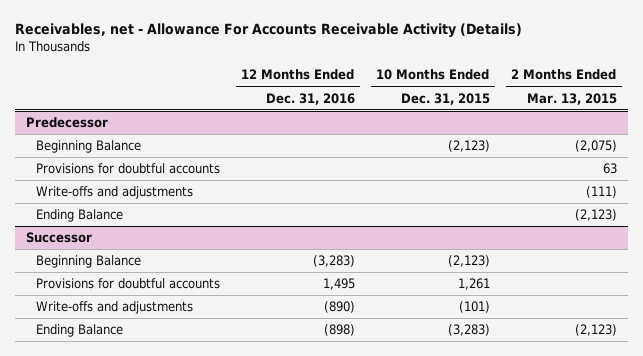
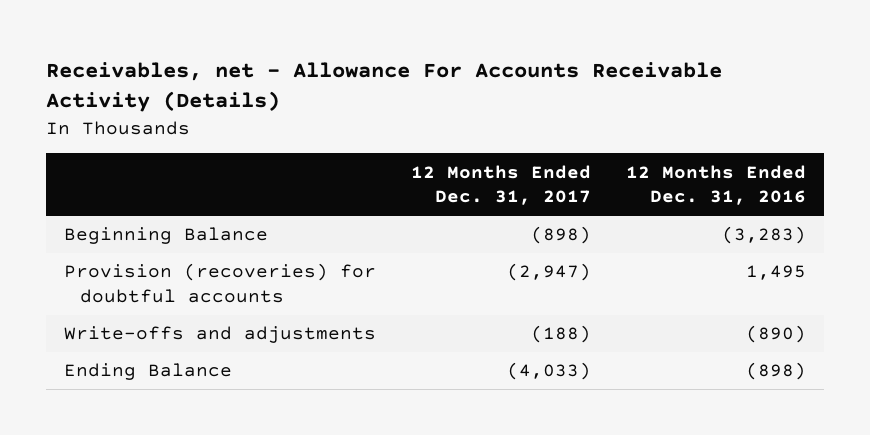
- | 12 Months Ended Dec. 31, 2016 | 10 Months Ended Dec. 31, 2015 | 2 Months Ended Mar. 13, 2015
+ | 12 Months Ended Dec. 31, 2017 | 12 Months Ended Dec. 31, 2016
- Predecessor
- Beginning Balance | | (2,123) | (2,075)
- Provisions for doubtful accounts | | | 63
- Write-offs and adjustments | | | (111)
- Ending Balance | | | (2,123)
- Successor
- Provisions for doubtful accounts | 1,495 | 1,261 |
+ Provision (recoveries) for doubtful accounts | (2,947) | 1,495

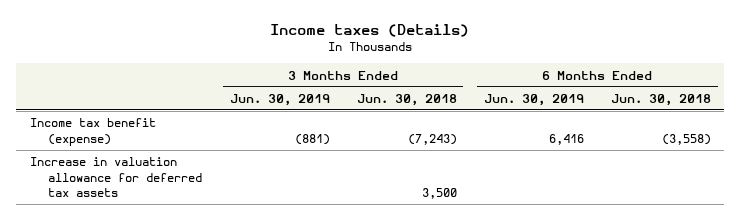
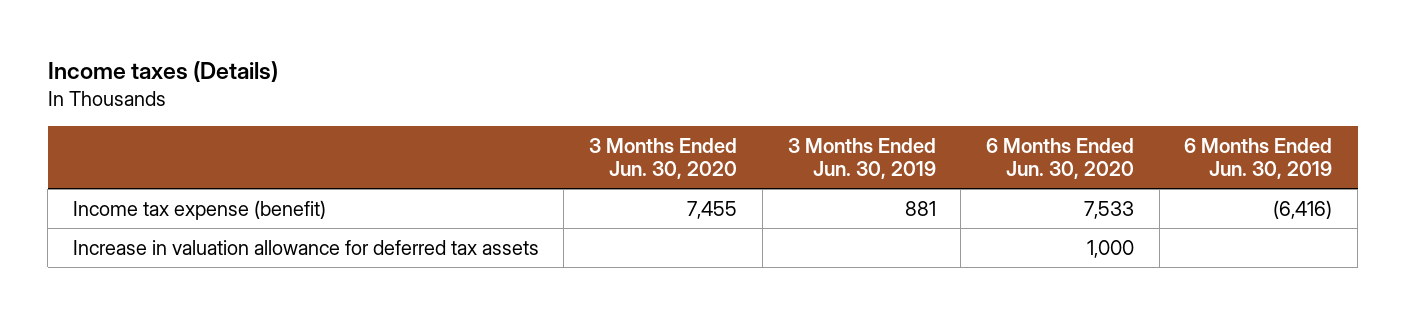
- | 3 Months Ended Jun. 30, 2019 | 3 Months Ended Jun. 30, 2018 | 6 Months Ended Jun. 30, 2019 | 6 Months Ended Jun. 30, 2018
+ | 3 Months Ended Jun. 30, 2020 | 3 Months Ended Jun. 30, 2019 | 6 Months Ended Jun. 30, 2020 | 6 Months Ended Jun. 30, 2019
- Income tax benefit (expense) | (881) | (7,243) | 6,416 | (3,558)
+ Income tax expense (benefit) | 7,455 | 881 | 7,533 | (6,416)

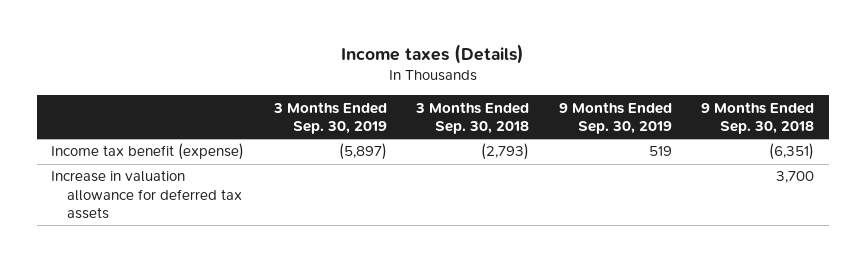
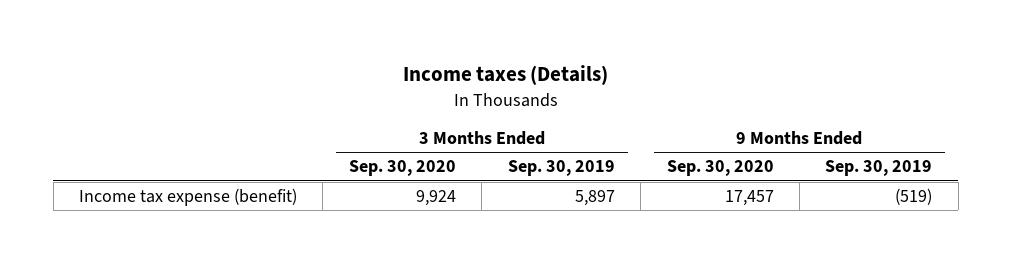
- | 3 Months Ended Sep. 30, 2019 | 3 Months Ended Sep. 30, 2018 | 9 Months Ended Sep. 30, 2019 | 9 Months Ended Sep. 30, 2018
+ | 3 Months Ended Sep. 30, 2020 | 3 Months Ended Sep. 30, 2019 | 9 Months Ended Sep. 30, 2020 | 9 Months Ended Sep. 30, 2019
- Income tax benefit (expense) | (5,897) | (2,793) | 519 | (6,351)
- Increase in valuation allowance for deferred tax assets | | | | 3,700
+ Income tax expense (benefit) | 9,924 | 5,897 | 17,457 | (519)

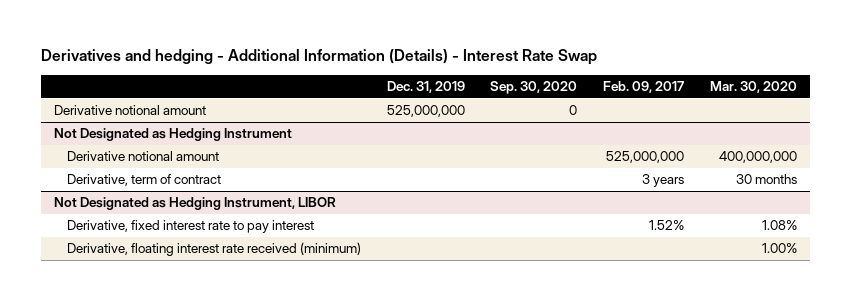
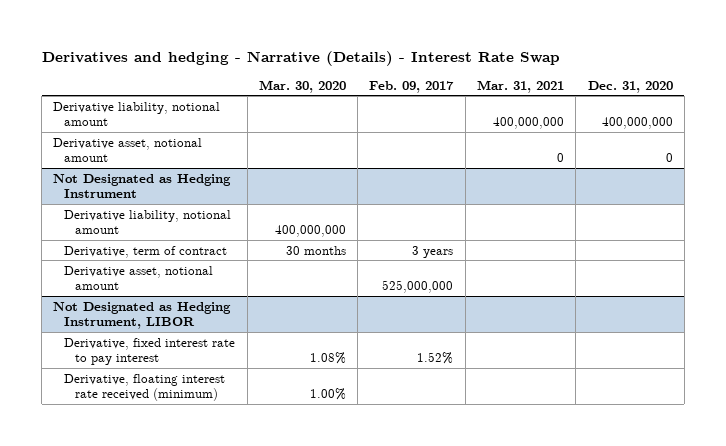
- Derivatives and hedging - Additional Information (Details) - Interest Rate Swap
+ Derivatives and hedging - Narrative (Details) - Interest Rate Swap
- | Dec. 31, 2019 | Sep. 30, 2020 | Feb. 09, 2017 | Mar. 30, 2020
+ | Mar. 30, 2020 | Feb. 09, 2017 | Mar. 31, 2021 | Dec. 31, 2020
- Derivative notional amount | 525,000,000 | 0 | |
+ Derivative liability, notional amount | | | 400,000,000 | 400,000,000
+ Derivative asset, notional amount | | | 0 | 0
@ Not Designated as Hedging Instrument
- Derivative notional amount | | | 525,000,000 | 400,000,000
+ Derivative liability, notional amount | 400,000,000 | | |
+ Derivative asset, notional amount | | 525,000,000 | |

